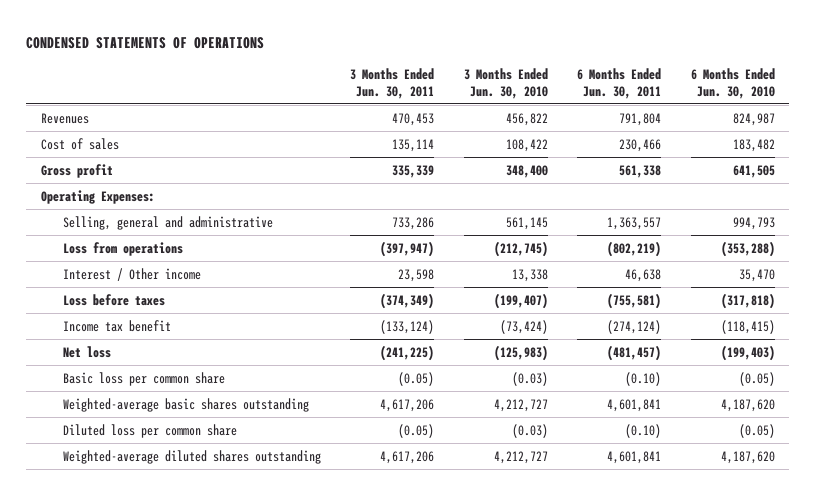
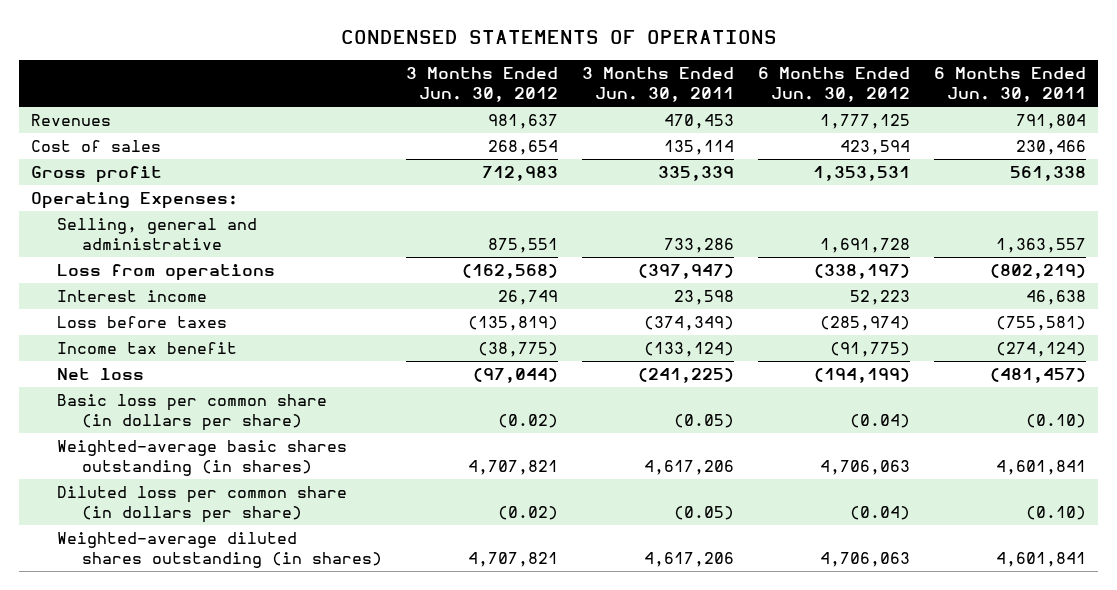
- | 3 Months Ended Jun. 30, 2011 | 3 Months Ended Jun. 30, 2010 | 6 Months Ended Jun. 30, 2011 | 6 Months Ended Jun. 30, 2010
+ | 3 Months Ended Jun. 30, 2012 | 3 Months Ended Jun. 30, 2011 | 6 Months Ended Jun. 30, 2012 | 6 Months Ended Jun. 30, 2011
- Interest / Other income | 23,598 | 13,338 | 46,638 | 35,470
+ Interest income | 26,749 | 23,598 | 52,223 | 46,638
- Basic loss per common share | (0.05) | (0.03) | (0.10) | (0.05)
- Weighted-average basic shares outstanding | 4,617,206 | 4,212,727 | 4,601,841 | 4,187,620
- Diluted loss per common share | (0.05) | (0.03) | (0.10) | (0.05)
- Weighted-average diluted shares outstanding | 4,617,206 | 4,212,727 | 4,601,841 | 4,187,620
+ Basic loss per common share (in dollars per share) | (0.02) | (0.05) | (0.04) | (0.10)
+ Weighted-average basic shares outstanding (in shares) | 4,707,821 | 4,617,206 | 4,706,063 | 4,601,841
+ Diluted loss per common share (in dollars per share) | (0.02) | (0.05) | (0.04) | (0.10)
+ Weighted-average diluted shares outstanding (in shares) | 4,707,821 | 4,617,206 | 4,706,063 | 4,601,841

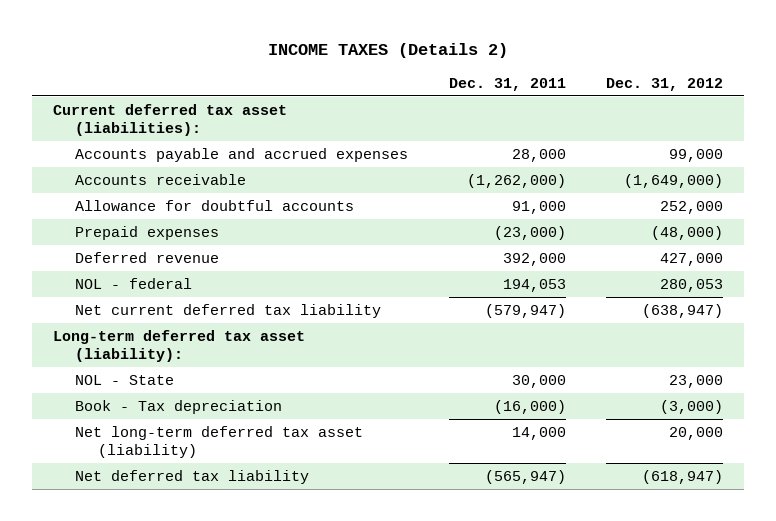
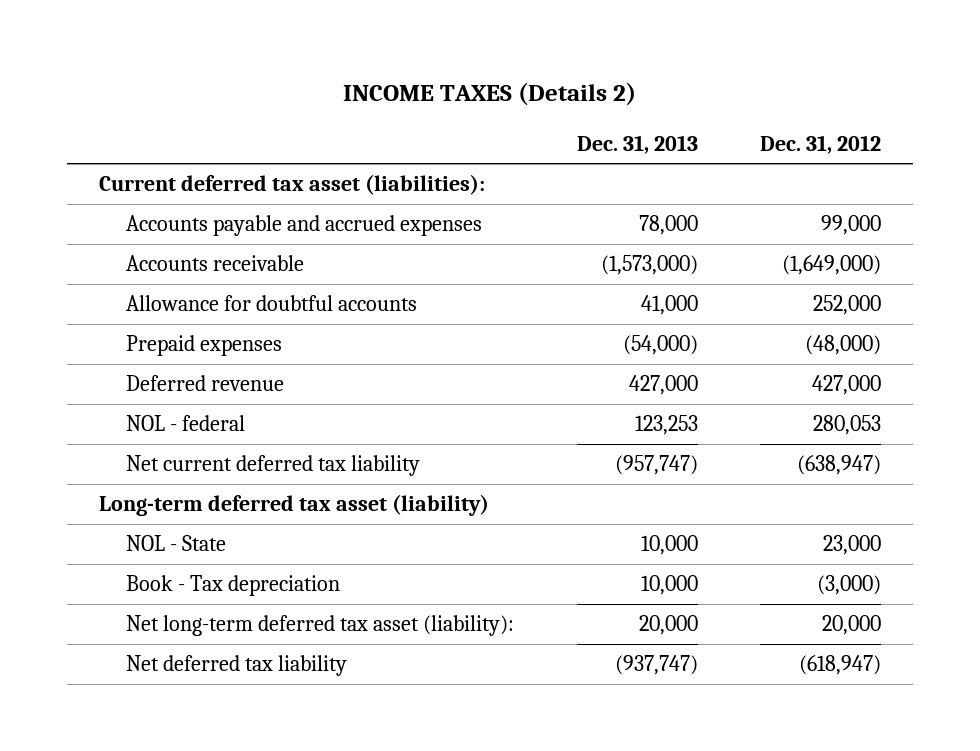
- | Dec. 31, 2011 | Dec. 31, 2012
+ | Dec. 31, 2013 | Dec. 31, 2012
- Long-term deferred tax asset (liability):
+ Long-term deferred tax asset (liability)
- Net long-term deferred tax asset (liability) | 14,000 | 20,000
+ Net long-term deferred tax asset (liability): | 20,000 | 20,000

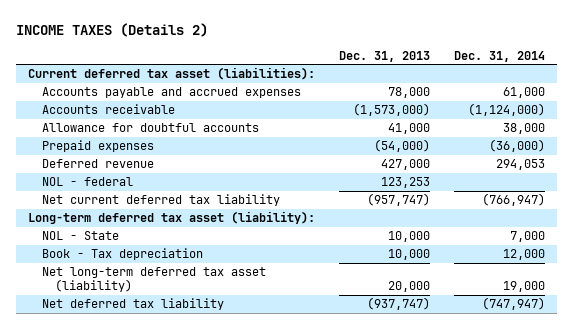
- | Dec. 31, 2013 | Dec. 31, 2012
+ | Dec. 31, 2013 | Dec. 31, 2014
- Long-term deferred tax asset (liability)
+ Long-term deferred tax asset (liability):
- Net long-term deferred tax asset (liability): | 20,000 | 20,000
+ Net long-term deferred tax asset (liability) | 20,000 | 19,000

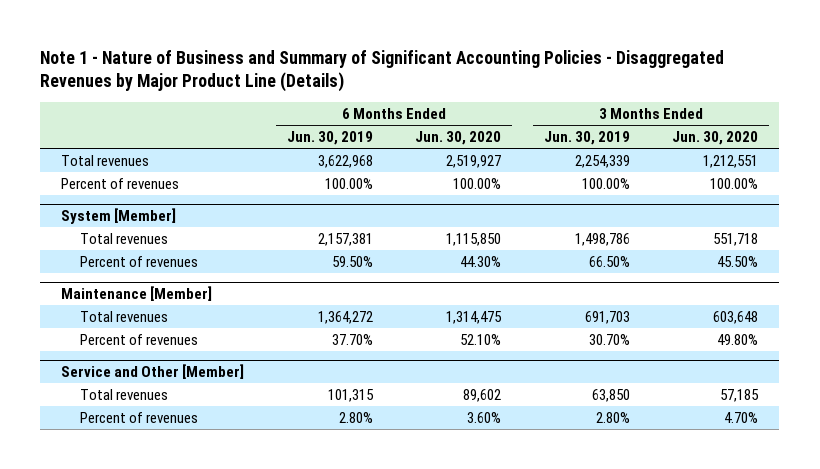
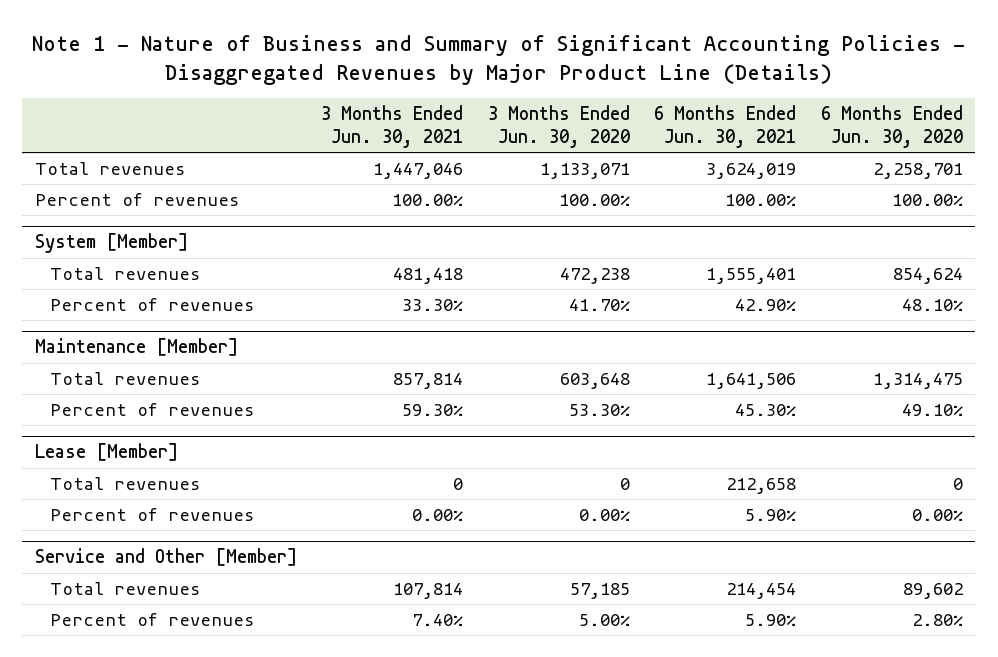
- | 6 Months Ended Jun. 30, 2019 | 6 Months Ended Jun. 30, 2020 | 3 Months Ended Jun. 30, 2019 | 3 Months Ended Jun. 30, 2020
+ | 3 Months Ended Jun. 30, 2021 | 3 Months Ended Jun. 30, 2020 | 6 Months Ended Jun. 30, 2021 | 6 Months Ended Jun. 30, 2020
- Total revenues | 3,622,968 | 2,519,927 | 2,254,339 | 1,212,551
+ Total revenues | 1,447,046 | 1,133,071 | 3,624,019 | 2,258,701
@ System [Member]
- Total revenues | 2,157,381 | 1,115,850 | 1,498,786 | 551,718
- Percent of revenues | 59.50% | 44.30% | 66.50% | 45.50%
+ Total revenues | 481,418 | 472,238 | 1,555,401 | 854,624
+ Percent of revenues | 33.30% | 41.70% | 42.90% | 48.10%
@ Maintenance [Member]
- Percent of revenues | 37.70% | 52.10% | 30.70% | 49.80%
+ Percent of revenues | 59.30% | 53.30% | 45.30% | 49.10%
+ Lease [Member]
+ Total revenues | 0 | 0 | 212,658 | 0
+ Percent of revenues | 0.00% | 0.00% | 5.90% | 0.00%
@ Service and Other [Member]
- Percent of revenues | 2.80% | 3.60% | 2.80% | 4.70%
+ Percent of revenues | 7.40% | 5.00% | 5.90% | 2.80%

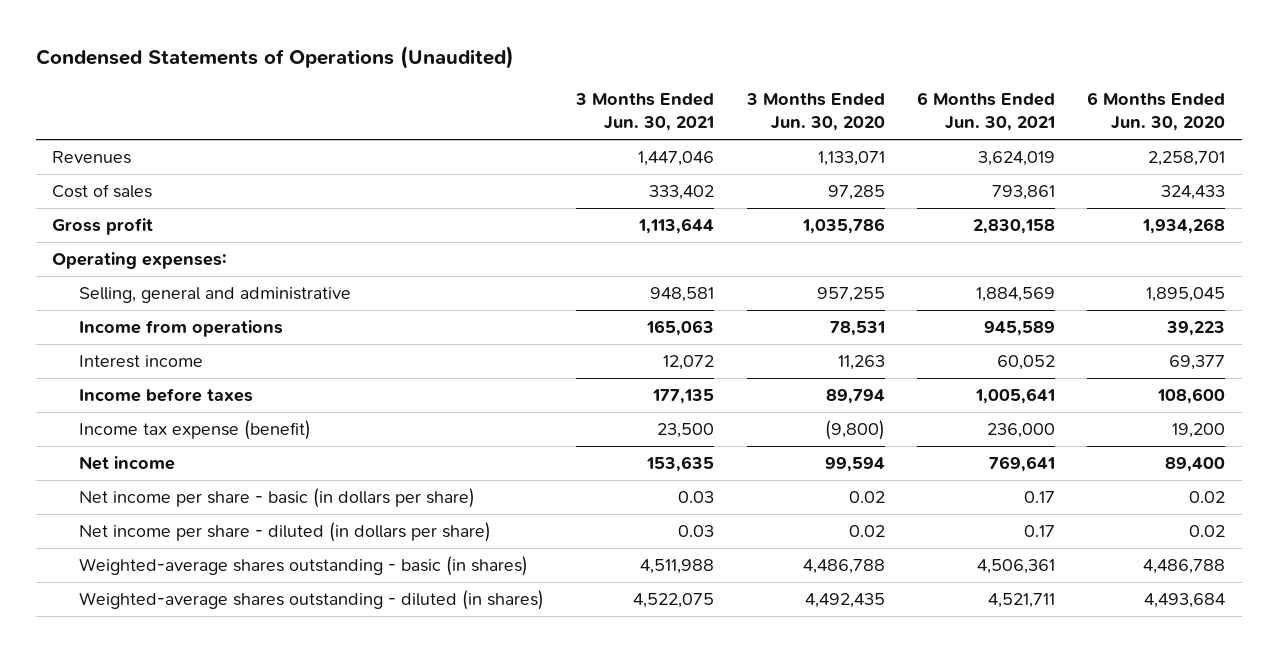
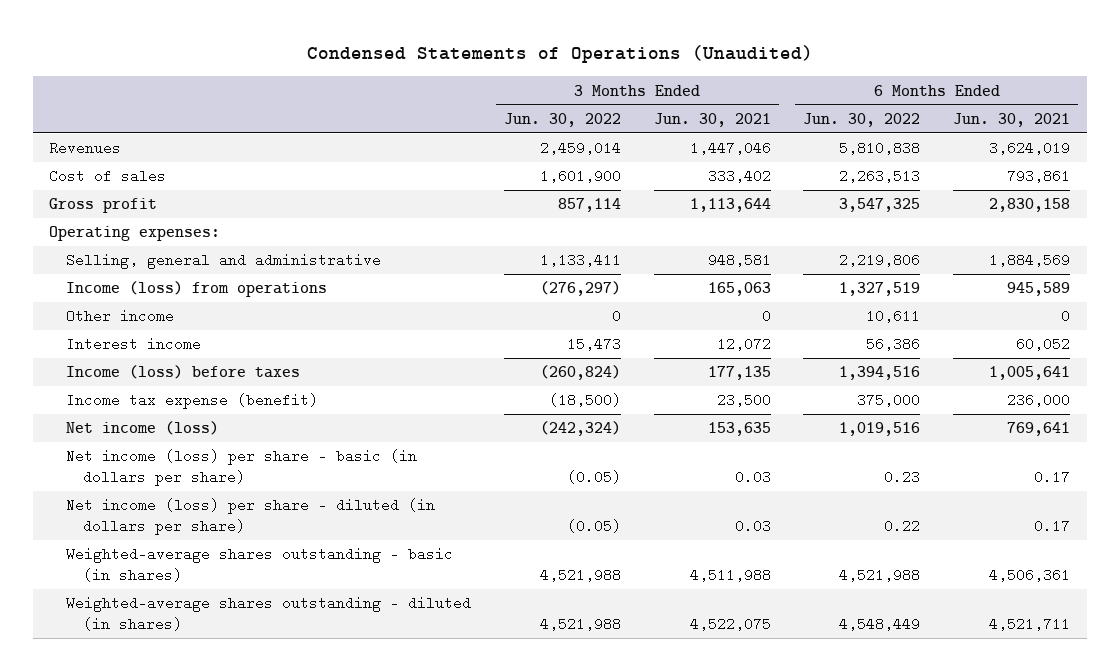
- | 3 Months Ended Jun. 30, 2021 | 3 Months Ended Jun. 30, 2020 | 6 Months Ended Jun. 30, 2021 | 6 Months Ended Jun. 30, 2020
+ | 3 Months Ended Jun. 30, 2022 | 3 Months Ended Jun. 30, 2021 | 6 Months Ended Jun. 30, 2022 | 6 Months Ended Jun. 30, 2021
- Income from operations | 165,063 | 78,531 | 945,589 | 39,223
+ Income (loss) from operations | (276,297) | 165,063 | 1,327,519 | 945,589
+ Other income | 0 | 0 | 10,611 | 0
- Income before taxes | 177,135 | 89,794 | 1,005,641 | 108,600
+ Income (loss) before taxes | (260,824) | 177,135 | 1,394,516 | 1,005,641
- Net income | 153,635 | 99,594 | 769,641 | 89,400
- Net income per share - basic (in dollars per share) | 0.03 | 0.02 | 0.17 | 0.02
- Net income per share - diluted (in dollars per share) | 0.03 | 0.02 | 0.17 | 0.02
+ Net income (loss) | (242,324) | 153,635 | 1,019,516 | 769,641
+ Net income (loss) per share - basic (in dollars per share) | (0.05) | 0.03 | 0.23 | 0.17
+ Net income (loss) per share - diluted (in dollars per share) | (0.05) | 0.03 | 0.22 | 0.17

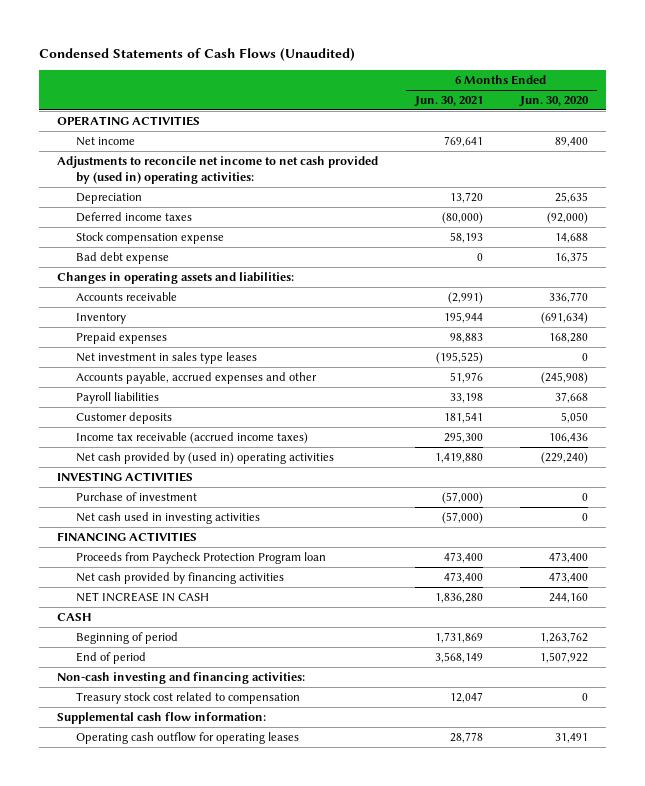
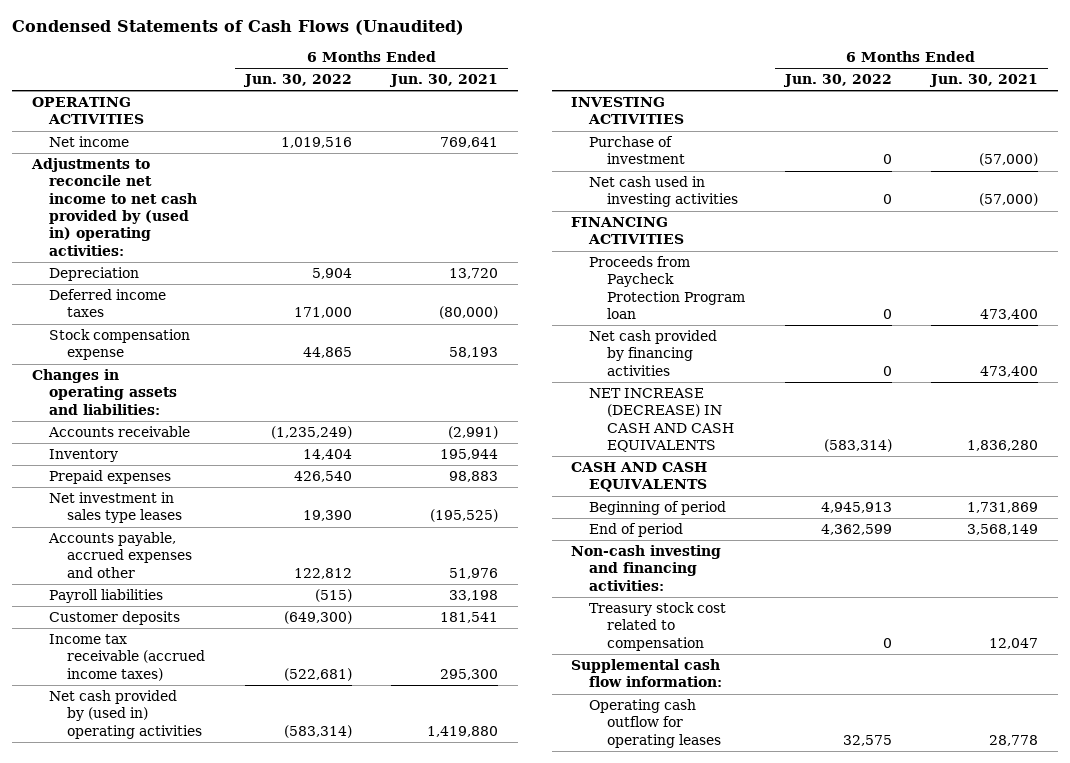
- | 6 Months Ended Jun. 30, 2021 | 6 Months Ended Jun. 30, 2020
+ | 6 Months Ended Jun. 30, 2022 | 6 Months Ended Jun. 30, 2021
- Bad debt expense | 0 | 16,375
- NET INCREASE IN CASH | 1,836,280 | 244,160
- CASH
+ NET INCREASE (DECREASE) IN CASH AND CASH EQUIVALENTS | (583,314) | 1,836,280
+ CASH AND CASH EQUIVALENTS

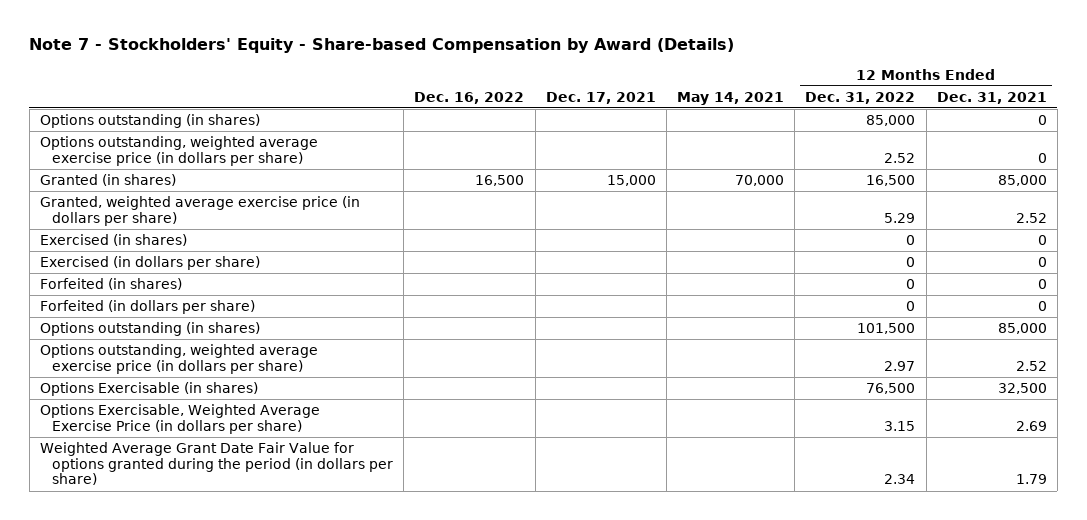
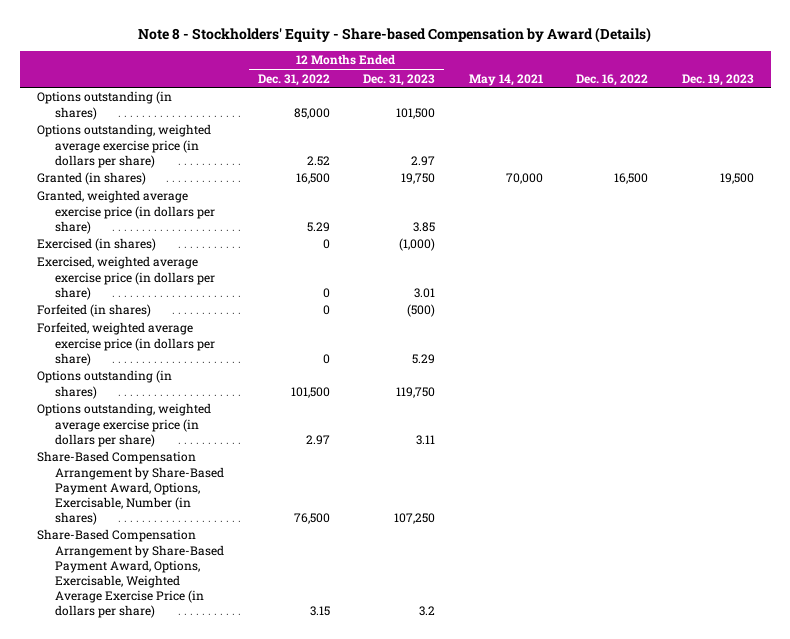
- Note 7 - Stockholders' Equity - Share-based Compensation by Award (Details)
+ Note 8 - Stockholders' Equity - Share-based Compensation by Award (Details)
- | Dec. 16, 2022 | Dec. 17, 2021 | May 14, 2021 | 12 Months Ended Dec. 31, 2022 | 12 Months Ended Dec. 31, 2021
+ | 12 Months Ended Dec. 31, 2022 | 12 Months Ended Dec. 31, 2023 | May 14, 2021 | Dec. 16, 2022 | Dec. 19, 2023
- Exercised (in dollars per share) | | | | 0 | 0
+ Exercised, weighted average exercise price (in dollars per share) | 0 | 3.01 | | |
- Forfeited (in dollars per share) | | | | 0 | 0
+ Forfeited, weighted average exercise price (in dollars per share) | 0 | 5.29 | | |
- Options Exercisable (in shares) | | | | 76,500 | 32,500
- Options Exercisable, Weighted Average Exercise Price (in dollars per share) | | | | 3.15 | 2.69
- Weighted Average Grant Date Fair Value for options granted during the period (in dollars per share) | | | | 2.34 | 1.79
+ Share-Based Compensation Arrangement by Share-Based Payment Award, Options, Exercisable, Number (in shares) | 76,500 | 107,250 | | |
+ Share-Based Compensation Arrangement by Share-Based Payment Award, Options, Exercisable, Weighted Average Exercise Price (in dollars per share) | 3.15 | 3.2 | | |

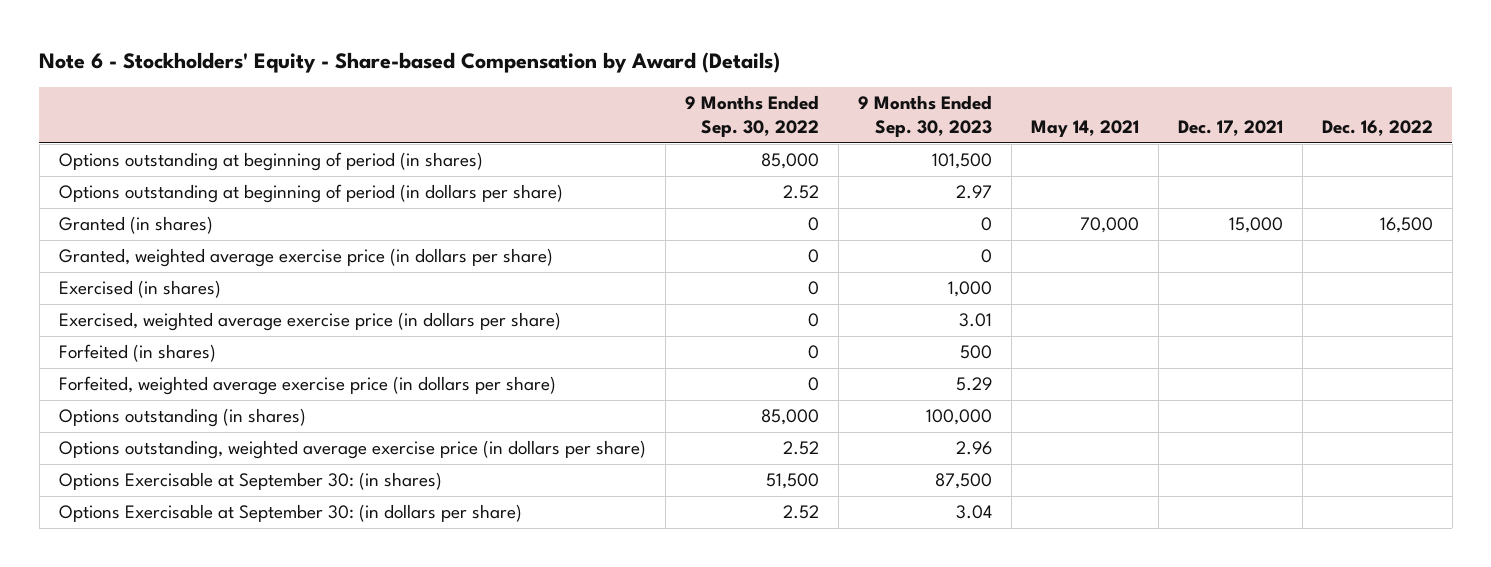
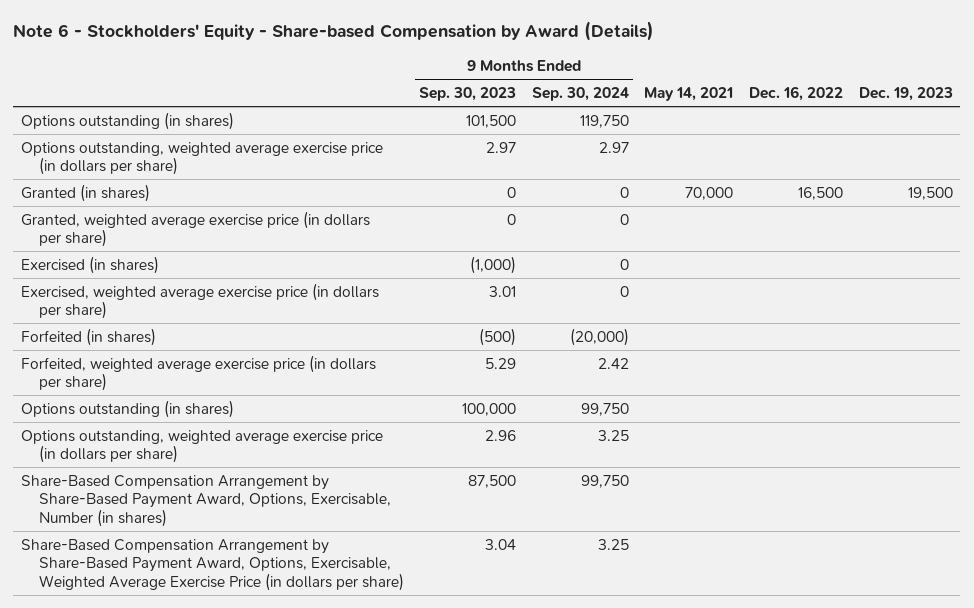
- | 9 Months Ended Sep. 30, 2022 | 9 Months Ended Sep. 30, 2023 | May 14, 2021 | Dec. 17, 2021 | Dec. 16, 2022
+ | 9 Months Ended Sep. 30, 2023 | 9 Months Ended Sep. 30, 2024 | May 14, 2021 | Dec. 16, 2022 | Dec. 19, 2023
- Options outstanding at beginning of period (in shares) | 85,000 | 101,500 | | |
- Options outstanding at beginning of period (in dollars per share) | 2.52 | 2.97 | | |
+ Options outstanding (in shares) | 101,500 | 119,750 | | |
+ Options outstanding, weighted average exercise price (in dollars per share) | 2.97 | 2.97 | | |
- Exercised (in shares) | 0 | 1,000 | | |
+ Exercised (in shares) | (1,000) | 0 | | |
- Forfeited (in shares) | 0 | 500 | | |
+ Forfeited (in shares) | (500) | (20,000) | | |
- Options Exercisable at September 30: (in shares) | 51,500 | 87,500 | | |
- Options Exercisable at September 30: (in dollars per share) | 2.52 | 3.04 | | |
+ Share-Based Compensation Arrangement by Share-Based Payment Award, Options, Exercisable, Number (in shares) | 87,500 | 99,750 | | |
+ Share-Based Compensation Arrangement by Share-Based Payment Award, Options, Exercisable, Weighted Average Exercise Price (in dollars per share) | 3.04 | 3.25 | | |

